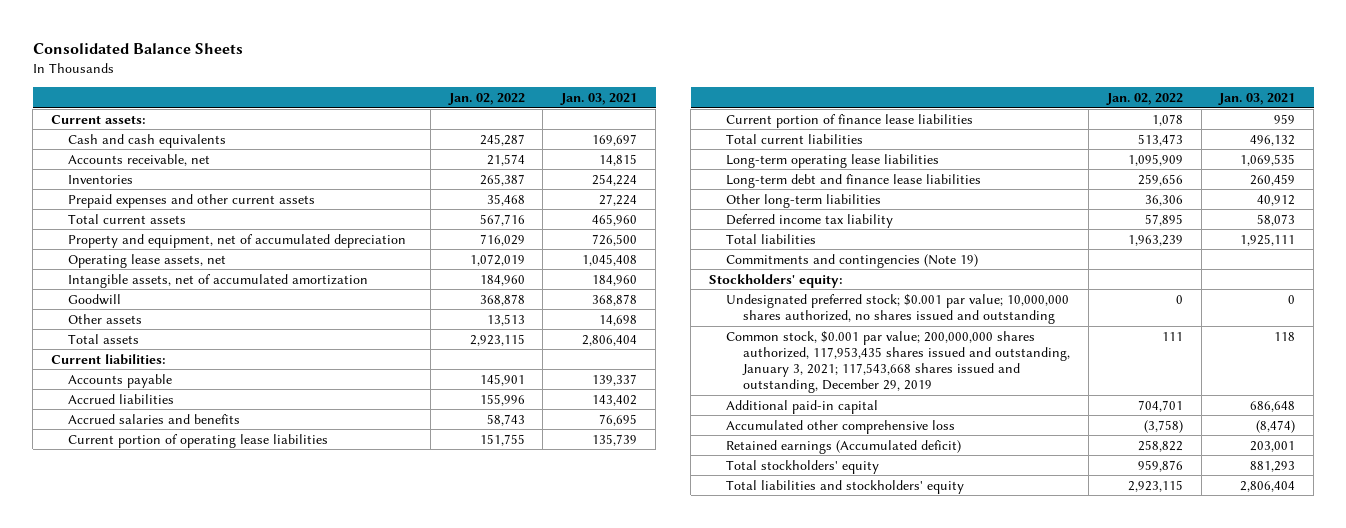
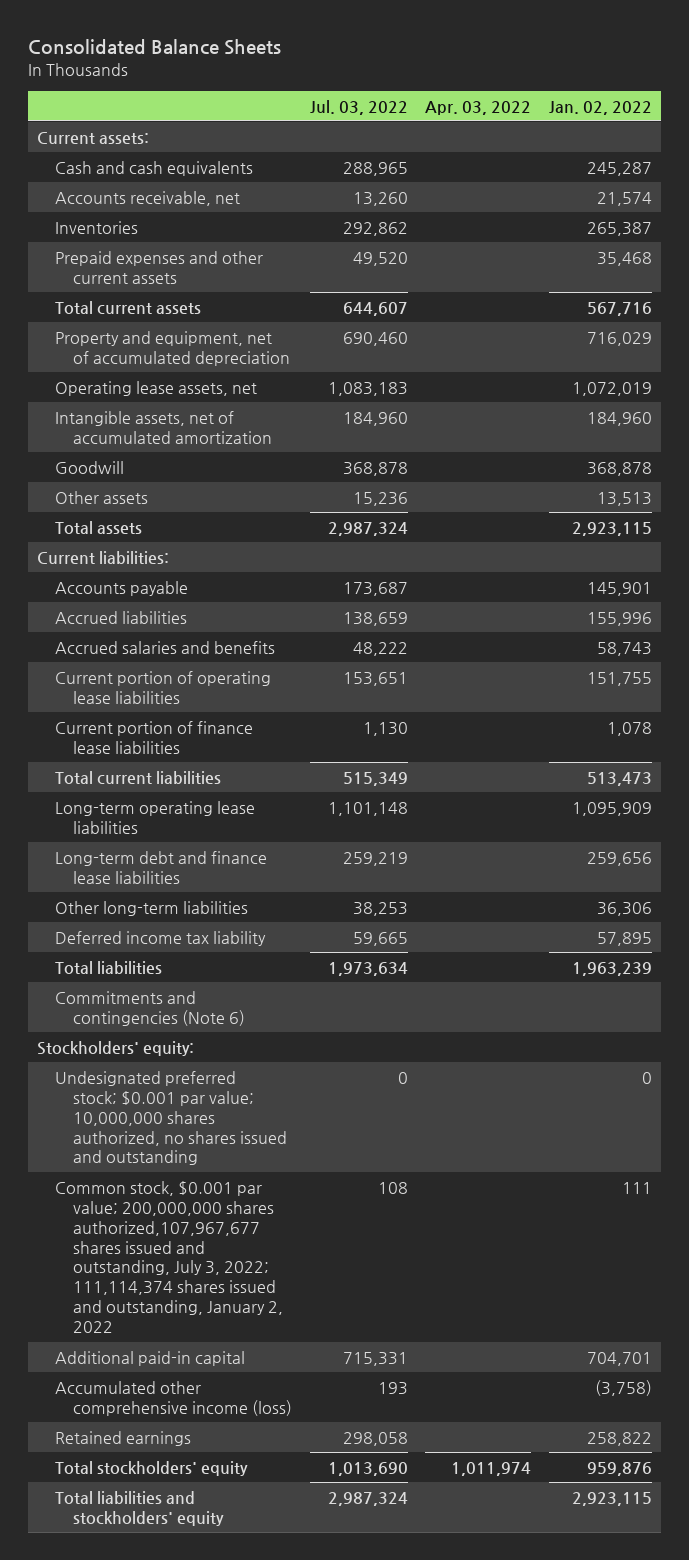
- | Jan. 02, 2022 | Jan. 03, 2021
+ | Jul. 03, 2022 | Apr. 03, 2022 | Jan. 02, 2022
- Commitments and contingencies (Note 19)
+ Commitments and contingencies (Note 6)
- Common stock, $0.001 par value; 200,000,000 shares authorized, 117,953,435 shares issued and outstanding, January 3, 2021; 117,543,668 shares issued and outstanding, December 29, 2019 | 111 | 118
+ Common stock, $0.001 par value; 200,000,000 shares authorized,107,967,677 shares issued and outstanding, July 3, 2022; 111,114,374 shares issued and outstanding, January 2, 2022 | 108 | | 111
- Accumulated other comprehensive loss | (3,758) | (8,474)
- Retained earnings (Accumulated deficit) | 258,822 | 203,001
+ Accumulated other comprehensive income (loss) | 193 | | (3,758)
+ Retained earnings | 298,058 | | 258,822

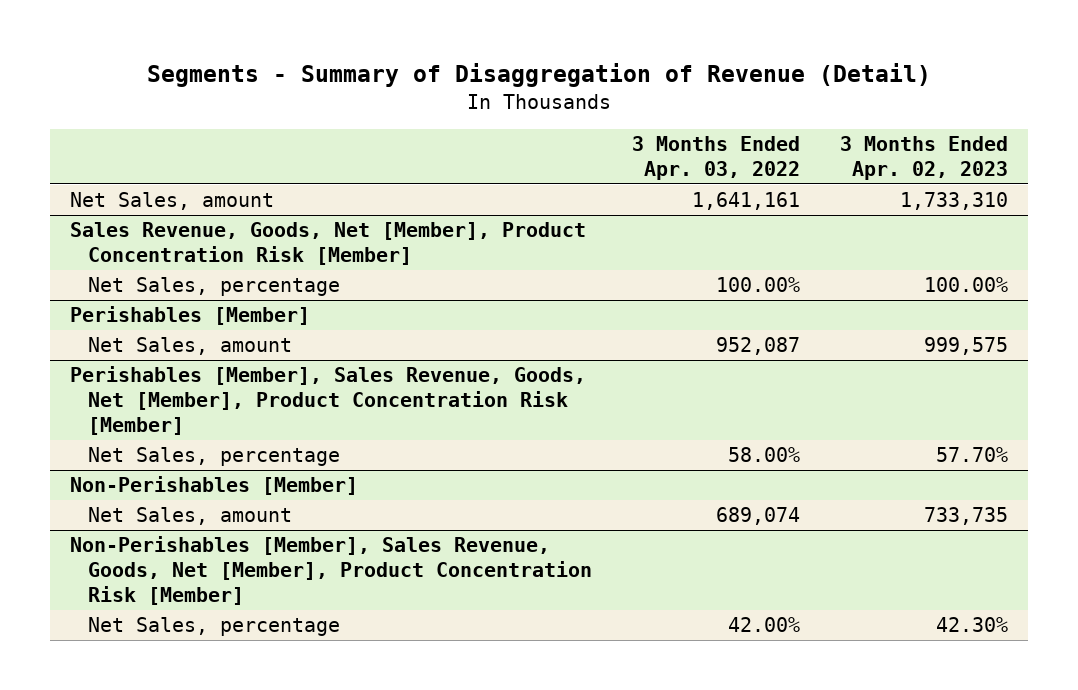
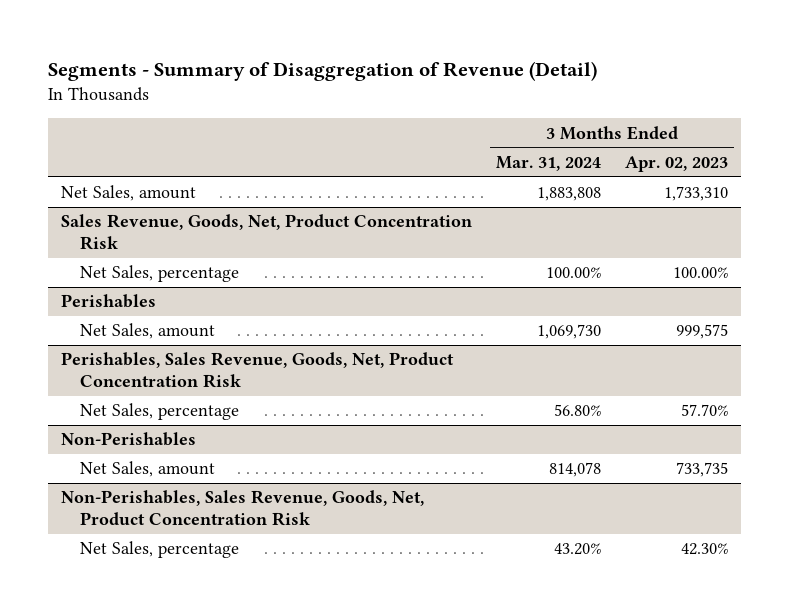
- | 3 Months Ended Apr. 03, 2022 | 3 Months Ended Apr. 02, 2023
+ | 3 Months Ended Mar. 31, 2024 | 3 Months Ended Apr. 02, 2023
- Sales Revenue, Goods, Net [Member], Product Concentration Risk [Member]
+ Sales Revenue, Goods, Net, Product Concentration Risk
- Perishables [Member]
+ Perishables
- Perishables [Member], Sales Revenue, Goods, Net [Member], Product Concentration Risk [Member]
+ Perishables, Sales Revenue, Goods, Net, Product Concentration Risk
- Non-Perishables [Member]
+ Non-Perishables
- Non-Perishables [Member], Sales Revenue, Goods, Net [Member], Product Concentration Risk [Member]
+ Non-Perishables, Sales Revenue, Goods, Net, Product Concentration Risk

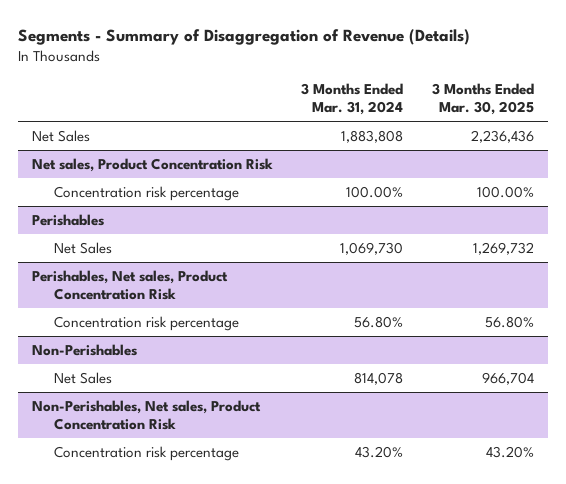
- Segments - Summary of Disaggregation of Revenue (Detail)
+ Segments - Summary of Disaggregation of Revenue (Details)
- | 3 Months Ended Mar. 31, 2024 | 3 Months Ended Apr. 02, 2023
+ | 3 Months Ended Mar. 31, 2024 | 3 Months Ended Mar. 30, 2025
- Net Sales, amount | 1,883,808 | 1,733,310
- Sales Revenue, Goods, Net, Product Concentration Risk
- Net Sales, percentage | 100.00% | 100.00%
+ Net Sales | 1,883,808 | 2,236,436
+ Net sales, Product Concentration Risk
+ Concentration risk percentage | 100.00% | 100.00%
@ Perishables
- Net Sales, amount | 1,069,730 | 999,575
- Perishables, Sales Revenue, Goods, Net, Product Concentration Risk
- Net Sales, percentage | 56.80% | 57.70%
@ Perishables
+ Net Sales | 1,069,730 | 1,269,732
+ Perishables, Net sales, Product Concentration Risk
+ Concentration risk percentage | 56.80% | 56.80%
@ Non-Perishables
- Net Sales, amount | 814,078 | 733,735
- Non-Perishables, Sales Revenue, Goods, Net, Product Concentration Risk
- Net Sales, percentage | 43.20% | 42.30%
@ Non-Perishables
+ Net Sales | 814,078 | 966,704
+ Non-Perishables, Net sales, Product Concentration Risk
+ Concentration risk percentage | 43.20% | 43.20%

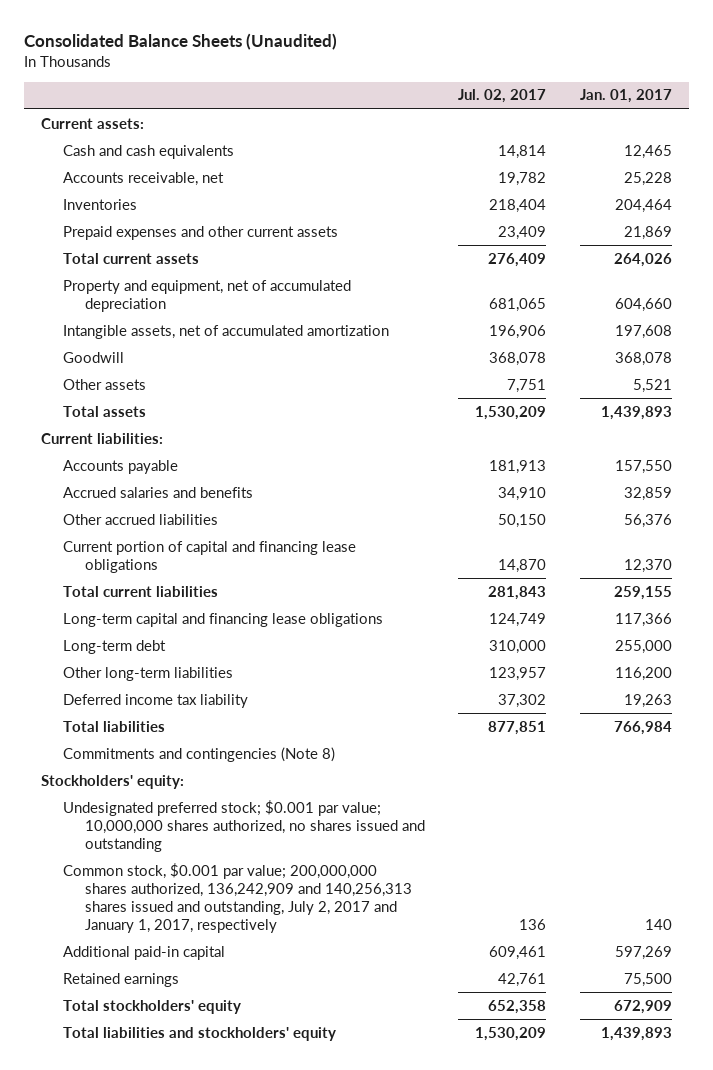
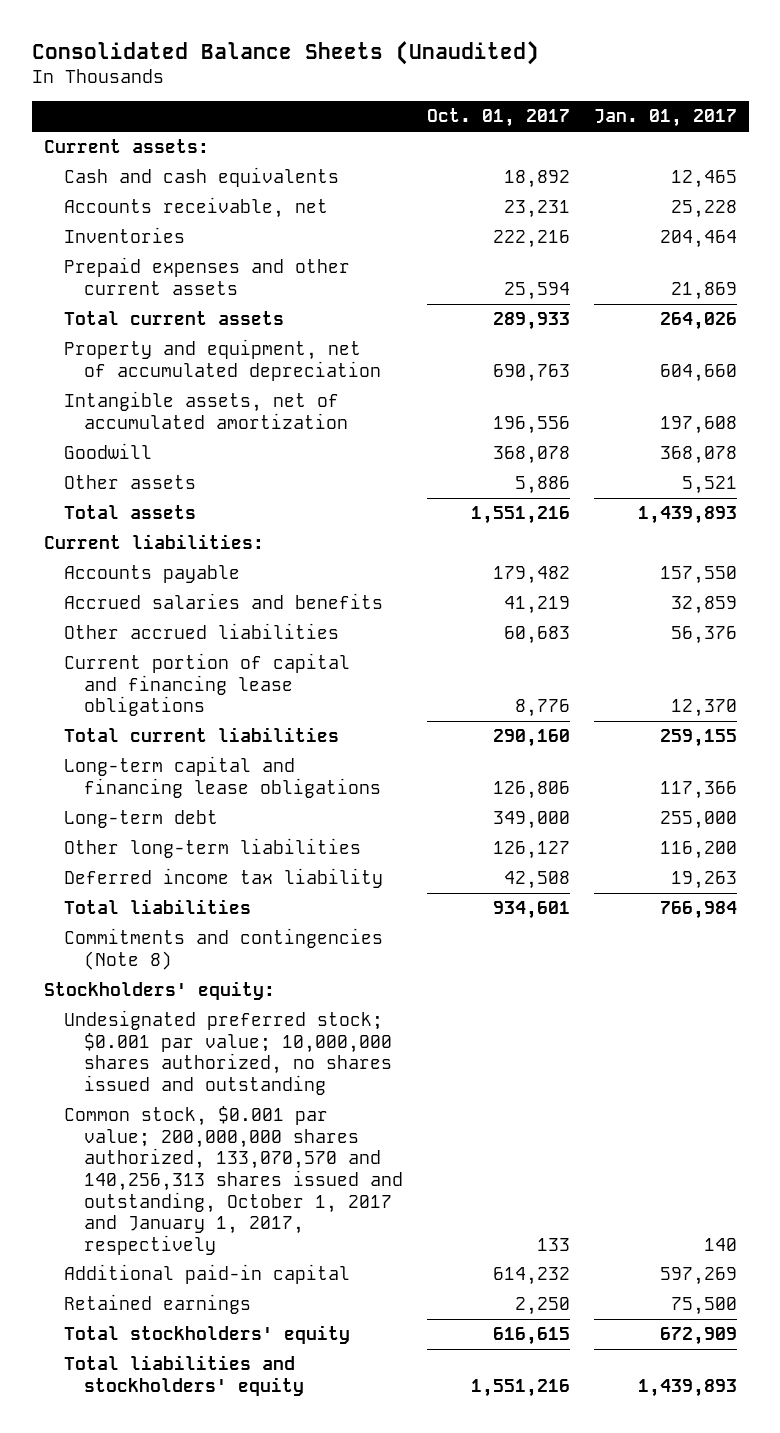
- | Jul. 02, 2017 | Jan. 01, 2017
+ | Oct. 01, 2017 | Jan. 01, 2017
- Common stock, $0.001 par value; 200,000,000 shares authorized, 136,242,909 and 140,256,313 shares issued and outstanding, July 2, 2017 and January 1, 2017, respectively | 136 | 140
+ Common stock, $0.001 par value; 200,000,000 shares authorized, 133,070,570 and 140,256,313 shares issued and outstanding, October 1, 2017 and January 1, 2017, respectively | 133 | 140

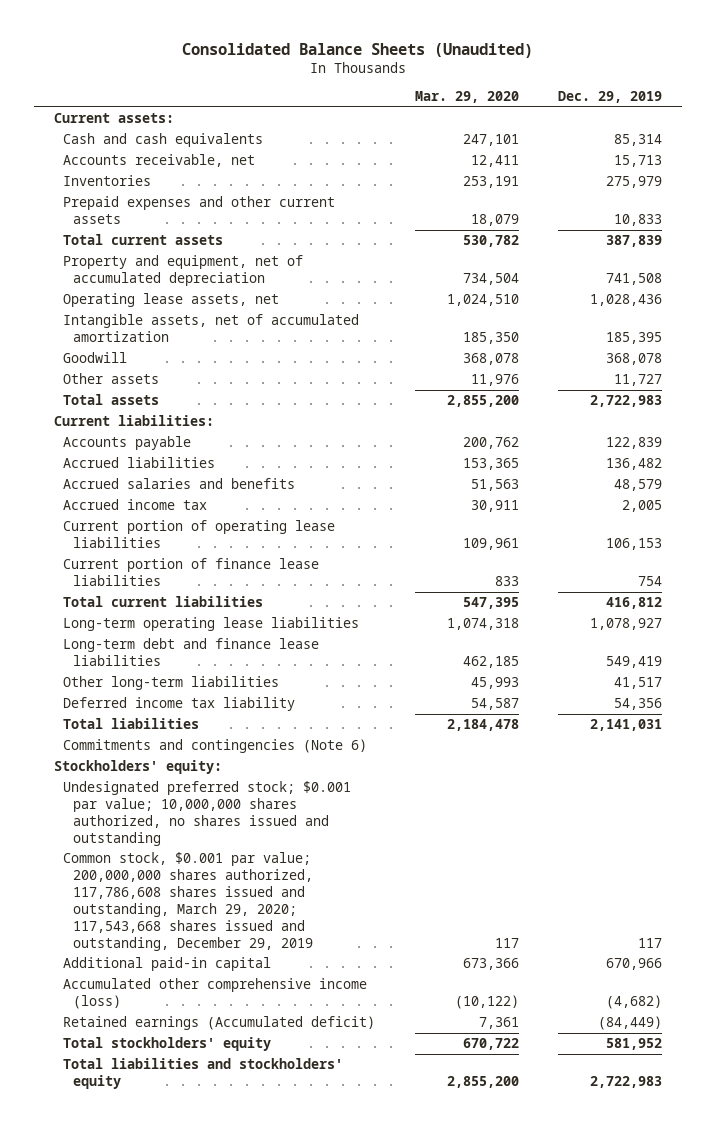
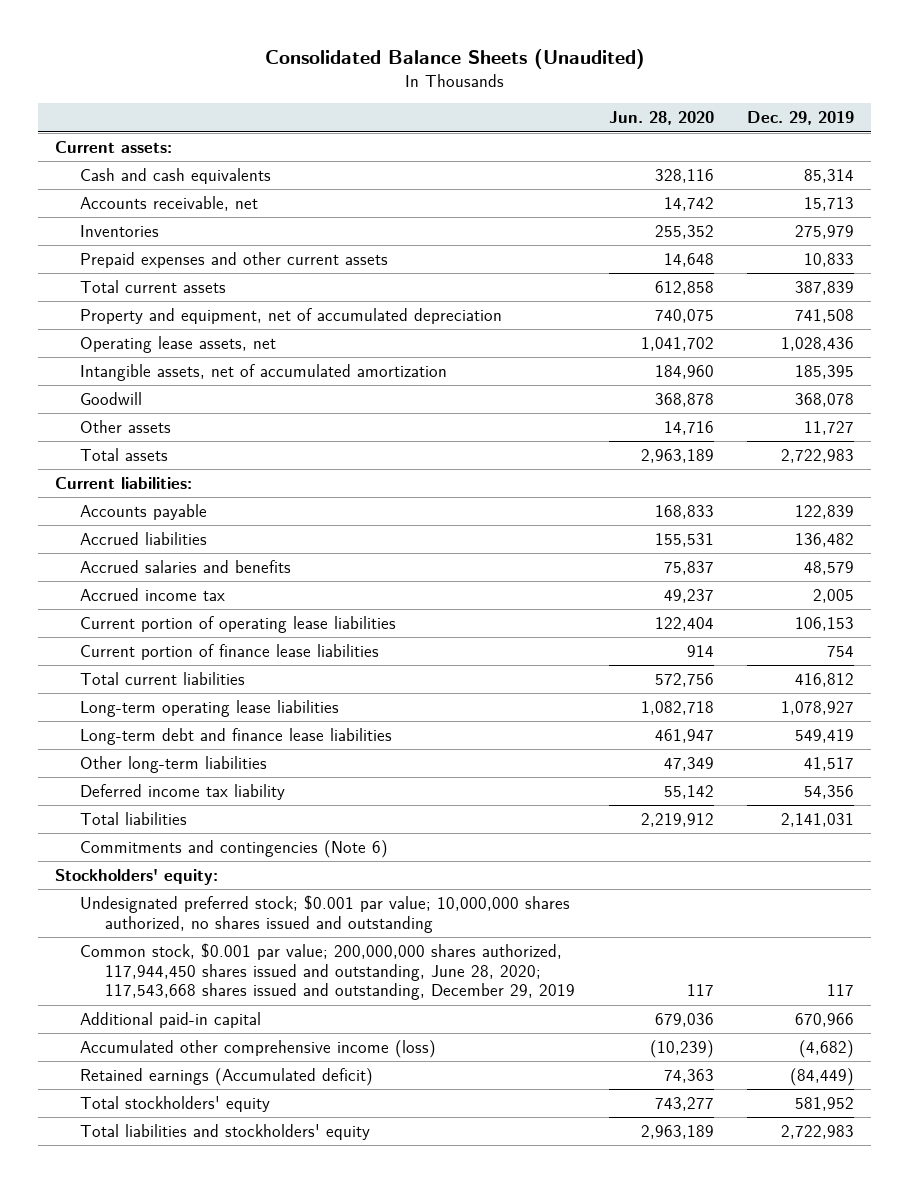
- | Mar. 29, 2020 | Dec. 29, 2019
+ | Jun. 28, 2020 | Dec. 29, 2019
- Common stock, $0.001 par value; 200,000,000 shares authorized, 117,786,608 shares issued and outstanding, March 29, 2020; 117,543,668 shares issued and outstanding, December 29, 2019 | 117 | 117
+ Common stock, $0.001 par value; 200,000,000 shares authorized, 117,944,450 shares issued and outstanding, June 28, 2020; 117,543,668 shares issued and outstanding, December 29, 2019 | 117 | 117

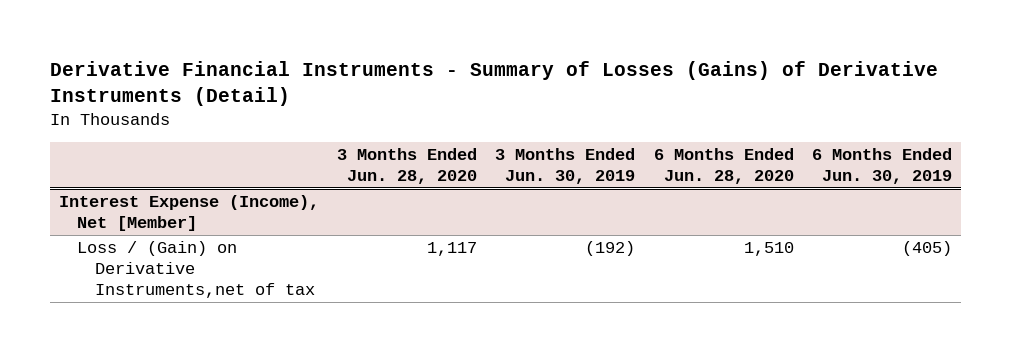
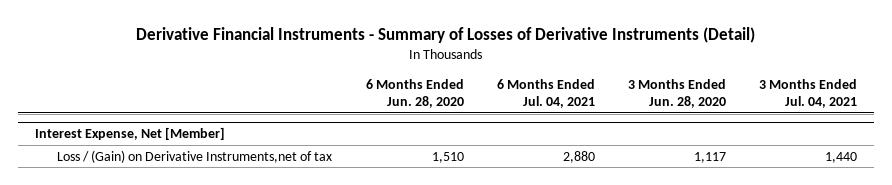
- Derivative Financial Instruments - Summary of Losses (Gains) of Derivative Instruments (Detail)
+ Derivative Financial Instruments - Summary of Losses of Derivative Instruments (Detail)
- | 3 Months Ended Jun. 28, 2020 | 3 Months Ended Jun. 30, 2019 | 6 Months Ended Jun. 28, 2020 | 6 Months Ended Jun. 30, 2019
+ | 6 Months Ended Jun. 28, 2020 | 6 Months Ended Jul. 04, 2021 | 3 Months Ended Jun. 28, 2020 | 3 Months Ended Jul. 04, 2021
- Interest Expense (Income), Net [Member]
+ Interest Expense, Net [Member]

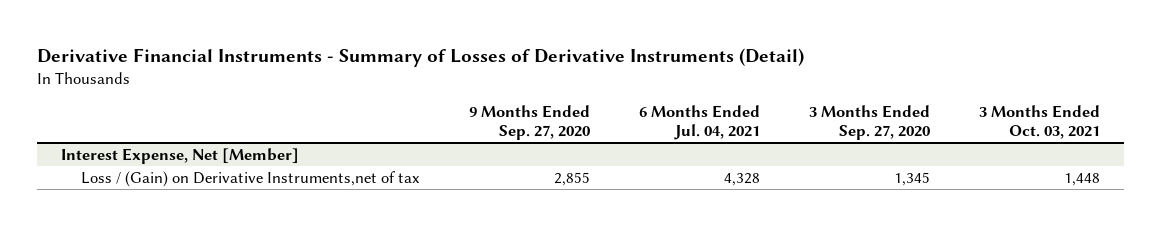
- | 6 Months Ended Jun. 28, 2020 | 6 Months Ended Jul. 04, 2021 | 3 Months Ended Jun. 28, 2020 | 3 Months Ended Jul. 04, 2021
+ | 9 Months Ended Sep. 27, 2020 | 6 Months Ended Jul. 04, 2021 | 3 Months Ended Sep. 27, 2020 | 3 Months Ended Oct. 03, 2021
@ Interest Expense, Net [Member]
- Loss / (Gain) on Derivative Instruments,net of tax | 1,510 | 2,880 | 1,117 | 1,440
+ Loss / (Gain) on Derivative Instruments,net of tax | 2,855 | 4,328 | 1,345 | 1,448

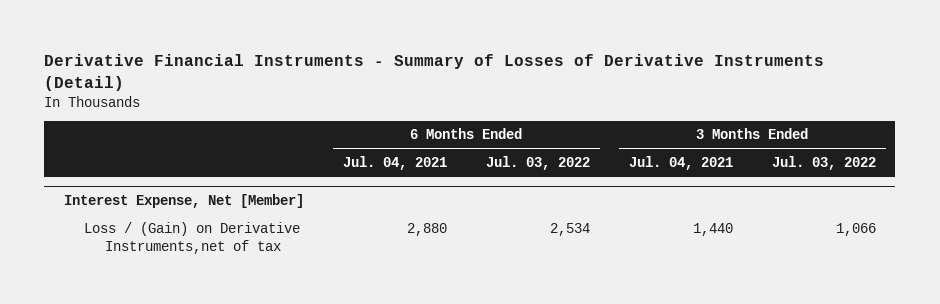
- | 9 Months Ended Sep. 27, 2020 | 6 Months Ended Jul. 04, 2021 | 3 Months Ended Sep. 27, 2020 | 3 Months Ended Oct. 03, 2021
+ | 6 Months Ended Jul. 04, 2021 | 6 Months Ended Jul. 03, 2022 | 3 Months Ended Jul. 04, 2021 | 3 Months Ended Jul. 03, 2022
@ Interest Expense, Net [Member]
- Loss / (Gain) on Derivative Instruments,net of tax | 2,855 | 4,328 | 1,345 | 1,448
+ Loss / (Gain) on Derivative Instruments,net of tax | 2,880 | 2,534 | 1,440 | 1,066

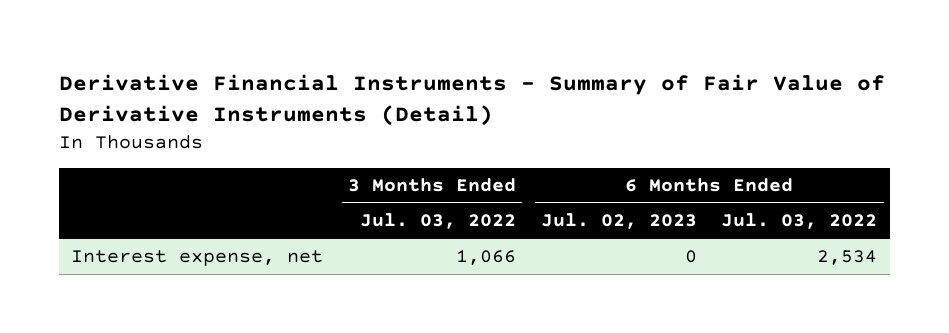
- Derivative Financial Instruments - Summary of Losses of Derivative Instruments (Detail)
+ Derivative Financial Instruments - Summary of Fair Value of Derivative Instruments (Detail)
- | 6 Months Ended Jul. 04, 2021 | 6 Months Ended Jul. 03, 2022 | 3 Months Ended Jul. 04, 2021 | 3 Months Ended Jul. 03, 2022
+ | 3 Months Ended Jul. 03, 2022 | 6 Months Ended Jul. 02, 2023 | 6 Months Ended Jul. 03, 2022
- Interest Expense, Net [Member]
- Loss / (Gain) on Derivative Instruments,net of tax | 2,880 | 2,534 | 1,440 | 1,066
+ Interest expense, net | 1,066 | 0 | 2,534

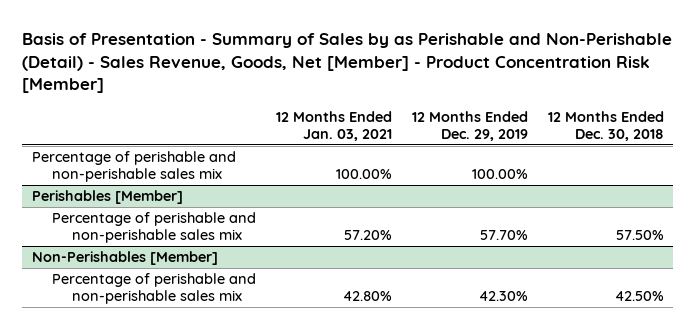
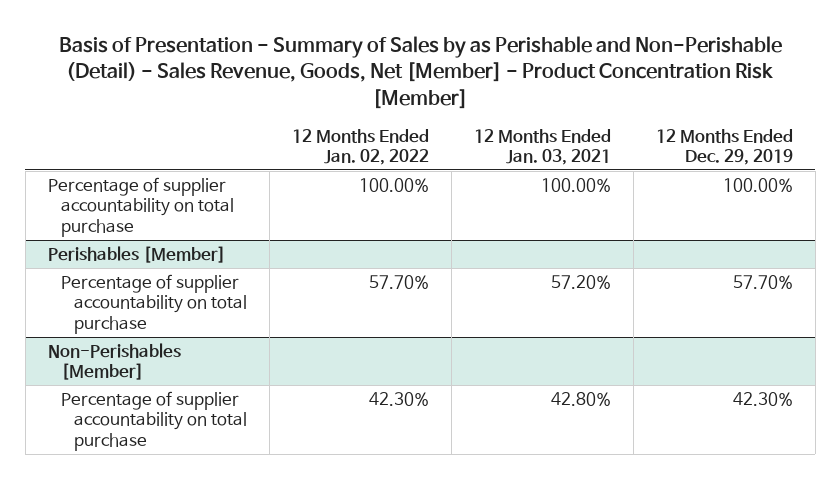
- | 12 Months Ended Jan. 03, 2021 | 12 Months Ended Dec. 29, 2019 | 12 Months Ended Dec. 30, 2018
+ | 12 Months Ended Jan. 02, 2022 | 12 Months Ended Jan. 03, 2021 | 12 Months Ended Dec. 29, 2019
- Percentage of perishable and non-perishable sales mix | 100.00% | 100.00% |
+ Percentage of supplier accountability on total purchase | 100.00% | 100.00% | 100.00%
@ Perishables [Member]
- Percentage of perishable and non-perishable sales mix | 57.20% | 57.70% | 57.50%
+ Percentage of supplier accountability on total purchase | 57.70% | 57.20% | 57.70%
@ Non-Perishables [Member]
- Percentage of perishable and non-perishable sales mix | 42.80% | 42.30% | 42.50%
+ Percentage of supplier accountability on total purchase | 42.30% | 42.80% | 42.30%

